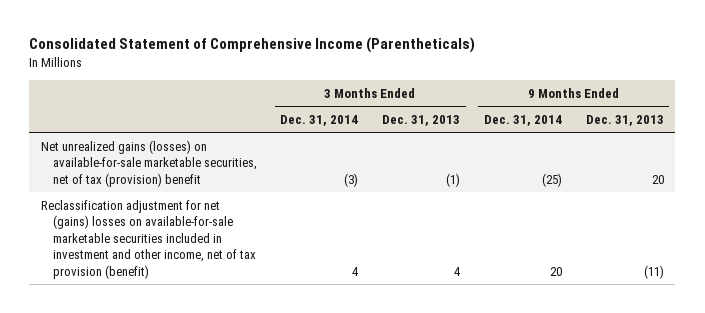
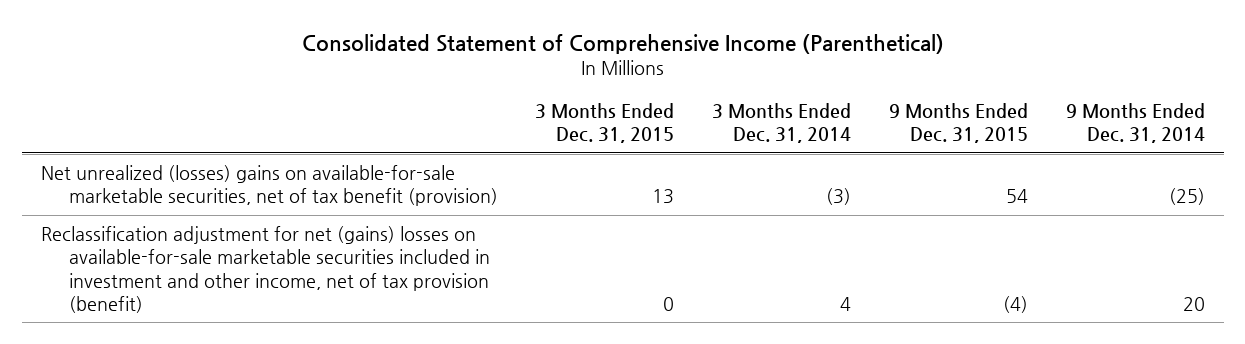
- Consolidated Statement of Comprehensive Income (Parentheticals)
+ Consolidated Statement of Comprehensive Income (Parenthetical)
- | 3 Months Ended Dec. 31, 2014 | 3 Months Ended Dec. 31, 2013 | 9 Months Ended Dec. 31, 2014 | 9 Months Ended Dec. 31, 2013
+ | 3 Months Ended Dec. 31, 2015 | 3 Months Ended Dec. 31, 2014 | 9 Months Ended Dec. 31, 2015 | 9 Months Ended Dec. 31, 2014
- Net unrealized gains (losses) on available-for-sale marketable securities, net of tax (provision) benefit | (3) | (1) | (25) | 20
+ Net unrealized (losses) gains on available-for-sale marketable securities, net of tax benefit (provision) | 13 | (3) | 54 | (25)

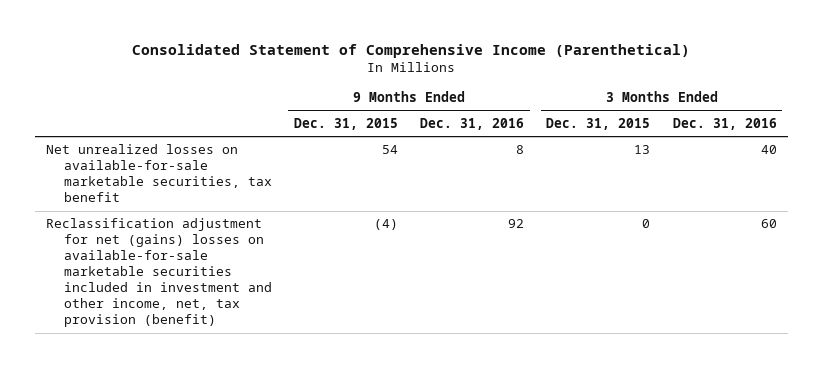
- | 3 Months Ended Dec. 31, 2015 | 3 Months Ended Dec. 31, 2014 | 9 Months Ended Dec. 31, 2015 | 9 Months Ended Dec. 31, 2014
+ | 9 Months Ended Dec. 31, 2015 | 9 Months Ended Dec. 31, 2016 | 3 Months Ended Dec. 31, 2015 | 3 Months Ended Dec. 31, 2016
- Net unrealized (losses) gains on available-for-sale marketable securities, net of tax benefit (provision) | 13 | (3) | 54 | (25)
- Reclassification adjustment for net (gains) losses on available-for-sale marketable securities included in investment and other income, net of tax provision (benefit) | 0 | 4 | (4) | 20
+ Net unrealized losses on available-for-sale marketable securities, tax benefit | 54 | 8 | 13 | 40
+ Reclassification adjustment for net (gains) losses on available-for-sale marketable securities included in investment and other income, net, tax provision (benefit) | (4) | 92 | 0 | 60

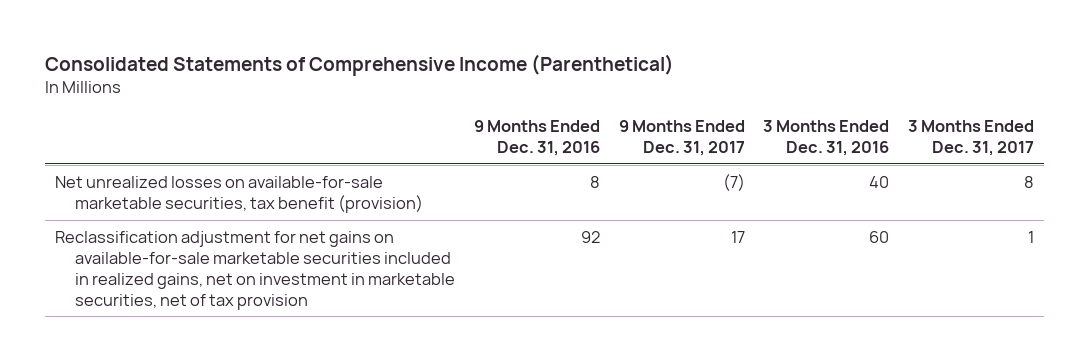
- Consolidated Statement of Comprehensive Income (Parenthetical)
+ Consolidated Statements of Comprehensive Income (Parenthetical)
- | 9 Months Ended Dec. 31, 2015 | 9 Months Ended Dec. 31, 2016 | 3 Months Ended Dec. 31, 2015 | 3 Months Ended Dec. 31, 2016
+ | 9 Months Ended Dec. 31, 2016 | 9 Months Ended Dec. 31, 2017 | 3 Months Ended Dec. 31, 2016 | 3 Months Ended Dec. 31, 2017
- Net unrealized losses on available-for-sale marketable securities, tax benefit | 54 | 8 | 13 | 40
- Reclassification adjustment for net (gains) losses on available-for-sale marketable securities included in investment and other income, net, tax provision (benefit) | (4) | 92 | 0 | 60
+ Net unrealized losses on available-for-sale marketable securities, tax benefit (provision) | 8 | (7) | 40 | 8
+ Reclassification adjustment for net gains on available-for-sale marketable securities included in realized gains, net on investment in marketable securities, net of tax provision | 92 | 17 | 60 | 1

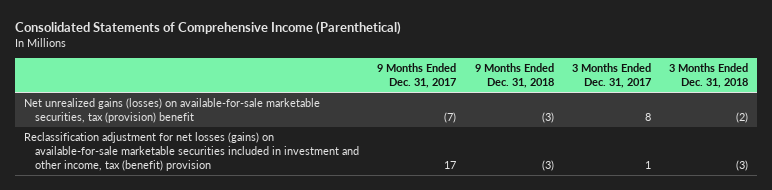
- | 9 Months Ended Dec. 31, 2016 | 9 Months Ended Dec. 31, 2017 | 3 Months Ended Dec. 31, 2016 | 3 Months Ended Dec. 31, 2017
+ | 9 Months Ended Dec. 31, 2017 | 9 Months Ended Dec. 31, 2018 | 3 Months Ended Dec. 31, 2017 | 3 Months Ended Dec. 31, 2018
- Net unrealized losses on available-for-sale marketable securities, tax benefit (provision) | 8 | (7) | 40 | 8
- Reclassification adjustment for net gains on available-for-sale marketable securities included in realized gains, net on investment in marketable securities, net of tax provision | 92 | 17 | 60 | 1
+ Net unrealized gains (losses) on available-for-sale marketable securities, tax (provision) benefit | (7) | (3) | 8 | (2)
+ Reclassification adjustment for net losses (gains) on available-for-sale marketable securities included in investment and other income, tax (benefit) provision | 17 | (3) | 1 | (3)

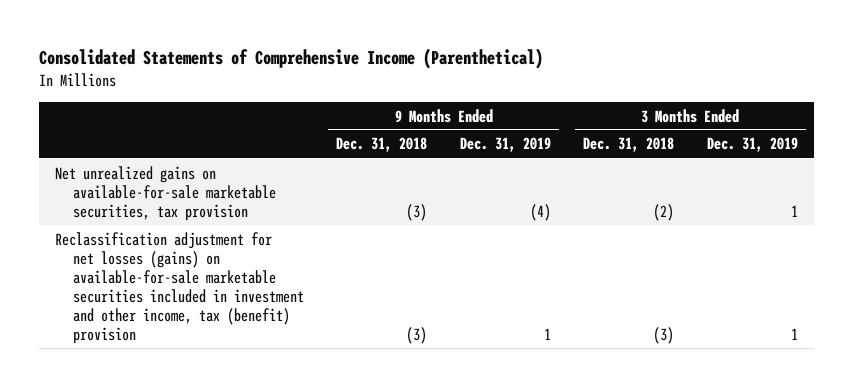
- | 9 Months Ended Dec. 31, 2017 | 9 Months Ended Dec. 31, 2018 | 3 Months Ended Dec. 31, 2017 | 3 Months Ended Dec. 31, 2018
+ | 9 Months Ended Dec. 31, 2018 | 9 Months Ended Dec. 31, 2019 | 3 Months Ended Dec. 31, 2018 | 3 Months Ended Dec. 31, 2019
- Net unrealized gains (losses) on available-for-sale marketable securities, tax (provision) benefit | (7) | (3) | 8 | (2)
+ Net unrealized gains on available-for-sale marketable securities, tax provision | (3) | (4) | (2) | 1

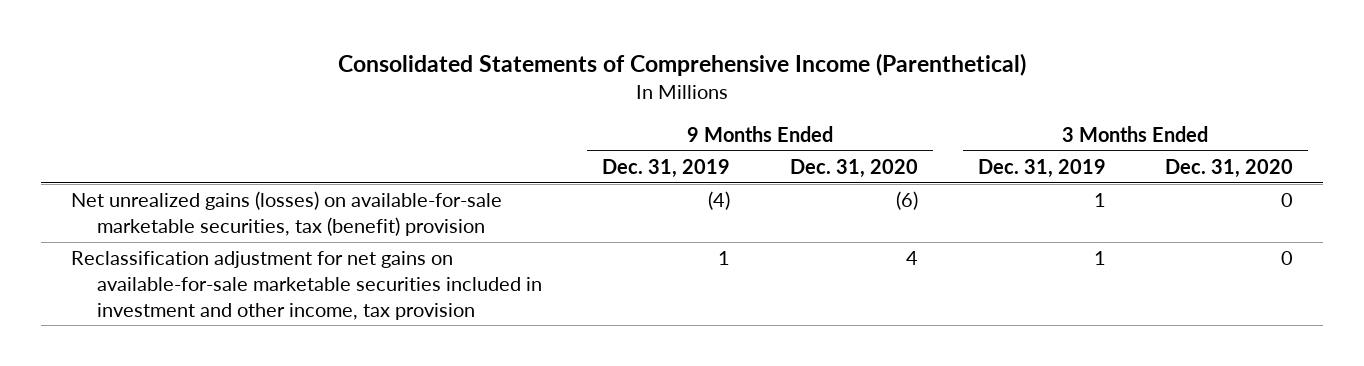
- | 9 Months Ended Dec. 31, 2018 | 9 Months Ended Dec. 31, 2019 | 3 Months Ended Dec. 31, 2018 | 3 Months Ended Dec. 31, 2019
+ | 9 Months Ended Dec. 31, 2019 | 9 Months Ended Dec. 31, 2020 | 3 Months Ended Dec. 31, 2019 | 3 Months Ended Dec. 31, 2020
- Net unrealized gains on available-for-sale marketable securities, tax provision | (3) | (4) | (2) | 1
- Reclassification adjustment for net losses (gains) on available-for-sale marketable securities included in investment and other income, tax (benefit) provision | (3) | 1 | (3) | 1
+ Net unrealized gains (losses) on available-for-sale marketable securities, tax (benefit) provision | (4) | (6) | 1 | 0
+ Reclassification adjustment for net gains on available-for-sale marketable securities included in investment and other income, tax provision | 1 | 4 | 1 | 0

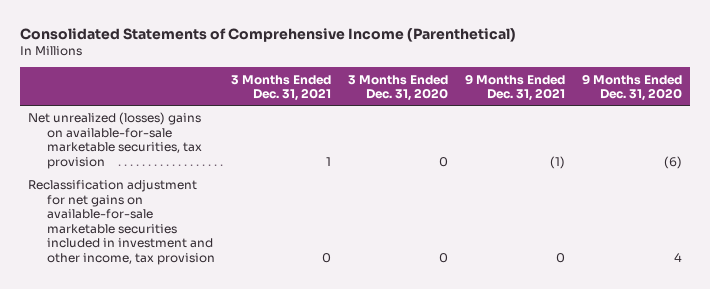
- | 9 Months Ended Dec. 31, 2019 | 9 Months Ended Dec. 31, 2020 | 3 Months Ended Dec. 31, 2019 | 3 Months Ended Dec. 31, 2020
+ | 3 Months Ended Dec. 31, 2021 | 3 Months Ended Dec. 31, 2020 | 9 Months Ended Dec. 31, 2021 | 9 Months Ended Dec. 31, 2020
- Net unrealized gains (losses) on available-for-sale marketable securities, tax (benefit) provision | (4) | (6) | 1 | 0
+ Net unrealized (losses) gains on available-for-sale marketable securities, tax provision | 1 | 0 | (1) | (6)

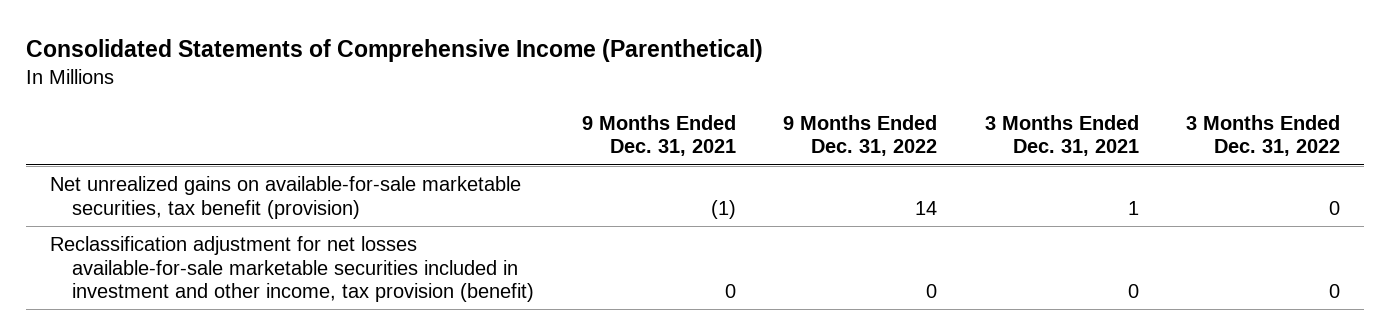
- | 3 Months Ended Dec. 31, 2021 | 3 Months Ended Dec. 31, 2020 | 9 Months Ended Dec. 31, 2021 | 9 Months Ended Dec. 31, 2020
+ | 9 Months Ended Dec. 31, 2021 | 9 Months Ended Dec. 31, 2022 | 3 Months Ended Dec. 31, 2021 | 3 Months Ended Dec. 31, 2022
- Net unrealized (losses) gains on available-for-sale marketable securities, tax provision | 1 | 0 | (1) | (6)
- Reclassification adjustment for net gains on available-for-sale marketable securities included in investment and other income, tax provision | 0 | 0 | 0 | 4
+ Net unrealized gains on available-for-sale marketable securities, tax benefit (provision) | (1) | 14 | 1 | 0
+ Reclassification adjustment for net losses available-for-sale marketable securities included in investment and other income, tax provision (benefit) | 0 | 0 | 0 | 0

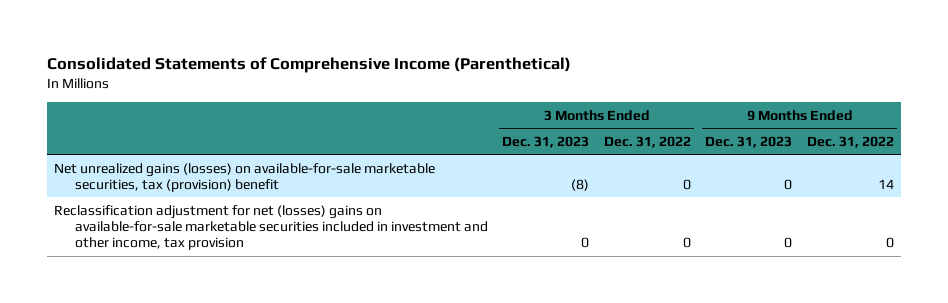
- | 9 Months Ended Dec. 31, 2021 | 9 Months Ended Dec. 31, 2022 | 3 Months Ended Dec. 31, 2021 | 3 Months Ended Dec. 31, 2022
+ | 3 Months Ended Dec. 31, 2023 | 3 Months Ended Dec. 31, 2022 | 9 Months Ended Dec. 31, 2023 | 9 Months Ended Dec. 31, 2022
- Net unrealized gains on available-for-sale marketable securities, tax benefit (provision) | (1) | 14 | 1 | 0
- Reclassification adjustment for net losses available-for-sale marketable securities included in investment and other income, tax provision (benefit) | 0 | 0 | 0 | 0
+ Net unrealized gains (losses) on available-for-sale marketable securities, tax (provision) benefit | (8) | 0 | 0 | 14
+ Reclassification adjustment for net (losses) gains on available-for-sale marketable securities included in investment and other income, tax provision | 0 | 0 | 0 | 0

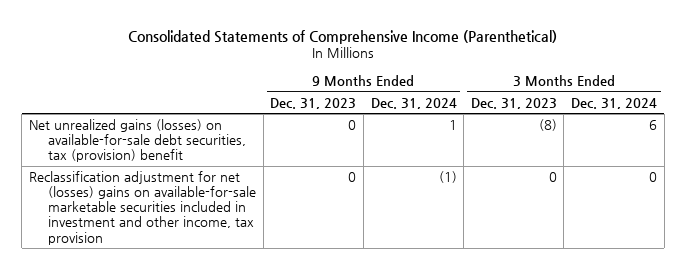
- | 3 Months Ended Dec. 31, 2023 | 3 Months Ended Dec. 31, 2022 | 9 Months Ended Dec. 31, 2023 | 9 Months Ended Dec. 31, 2022
+ | 9 Months Ended Dec. 31, 2023 | 9 Months Ended Dec. 31, 2024 | 3 Months Ended Dec. 31, 2023 | 3 Months Ended Dec. 31, 2024
- Net unrealized gains (losses) on available-for-sale marketable securities, tax (provision) benefit | (8) | 0 | 0 | 14
+ Net unrealized gains (losses) on available-for-sale debt securities, tax (provision) benefit | 0 | 1 | (8) | 6

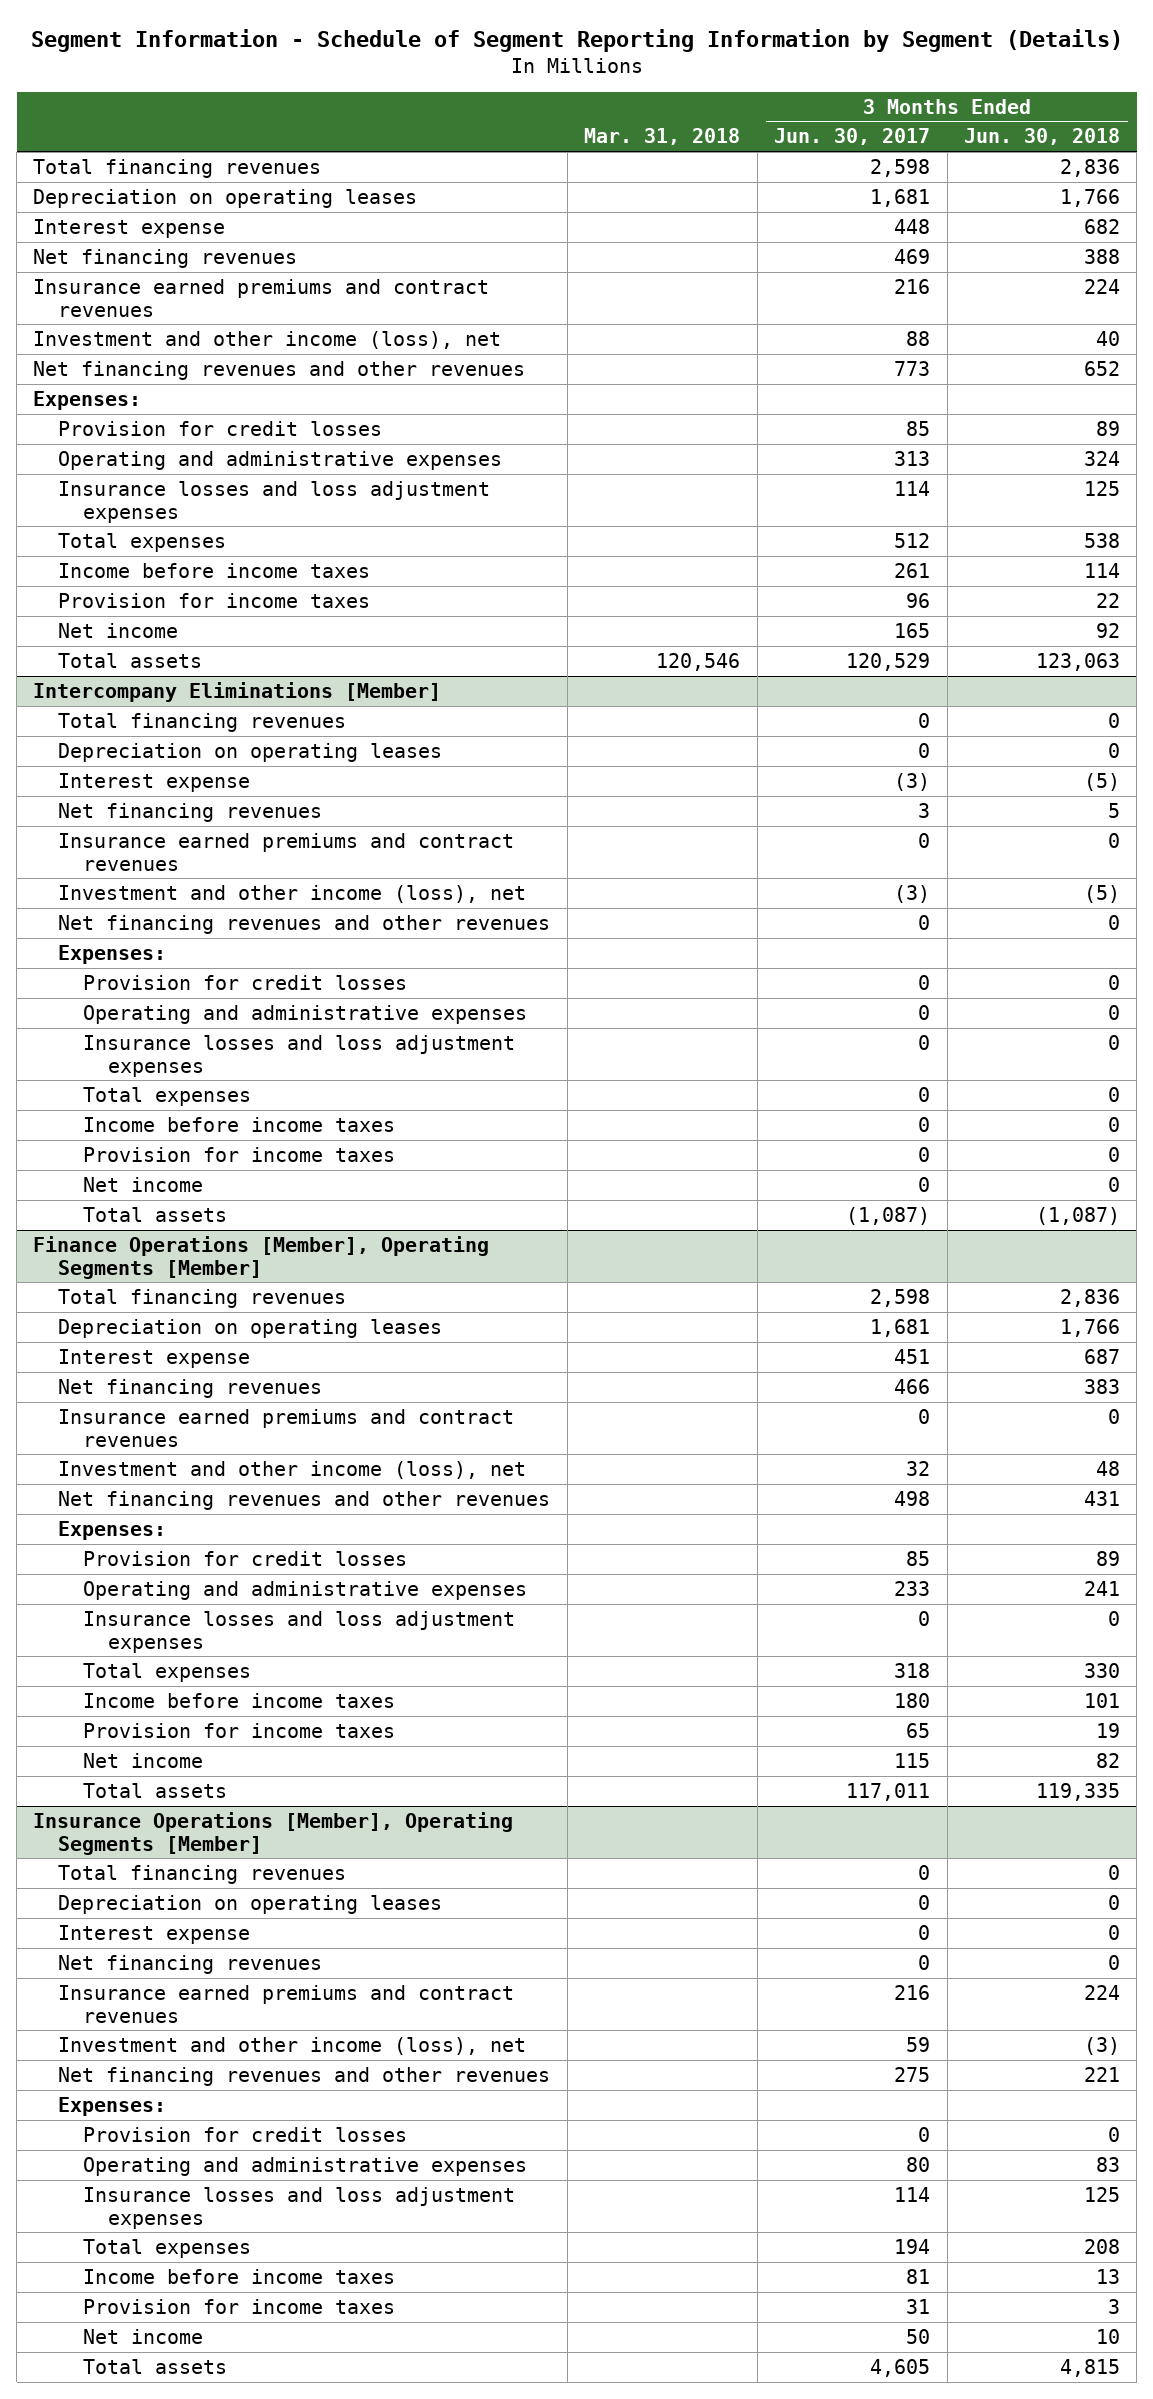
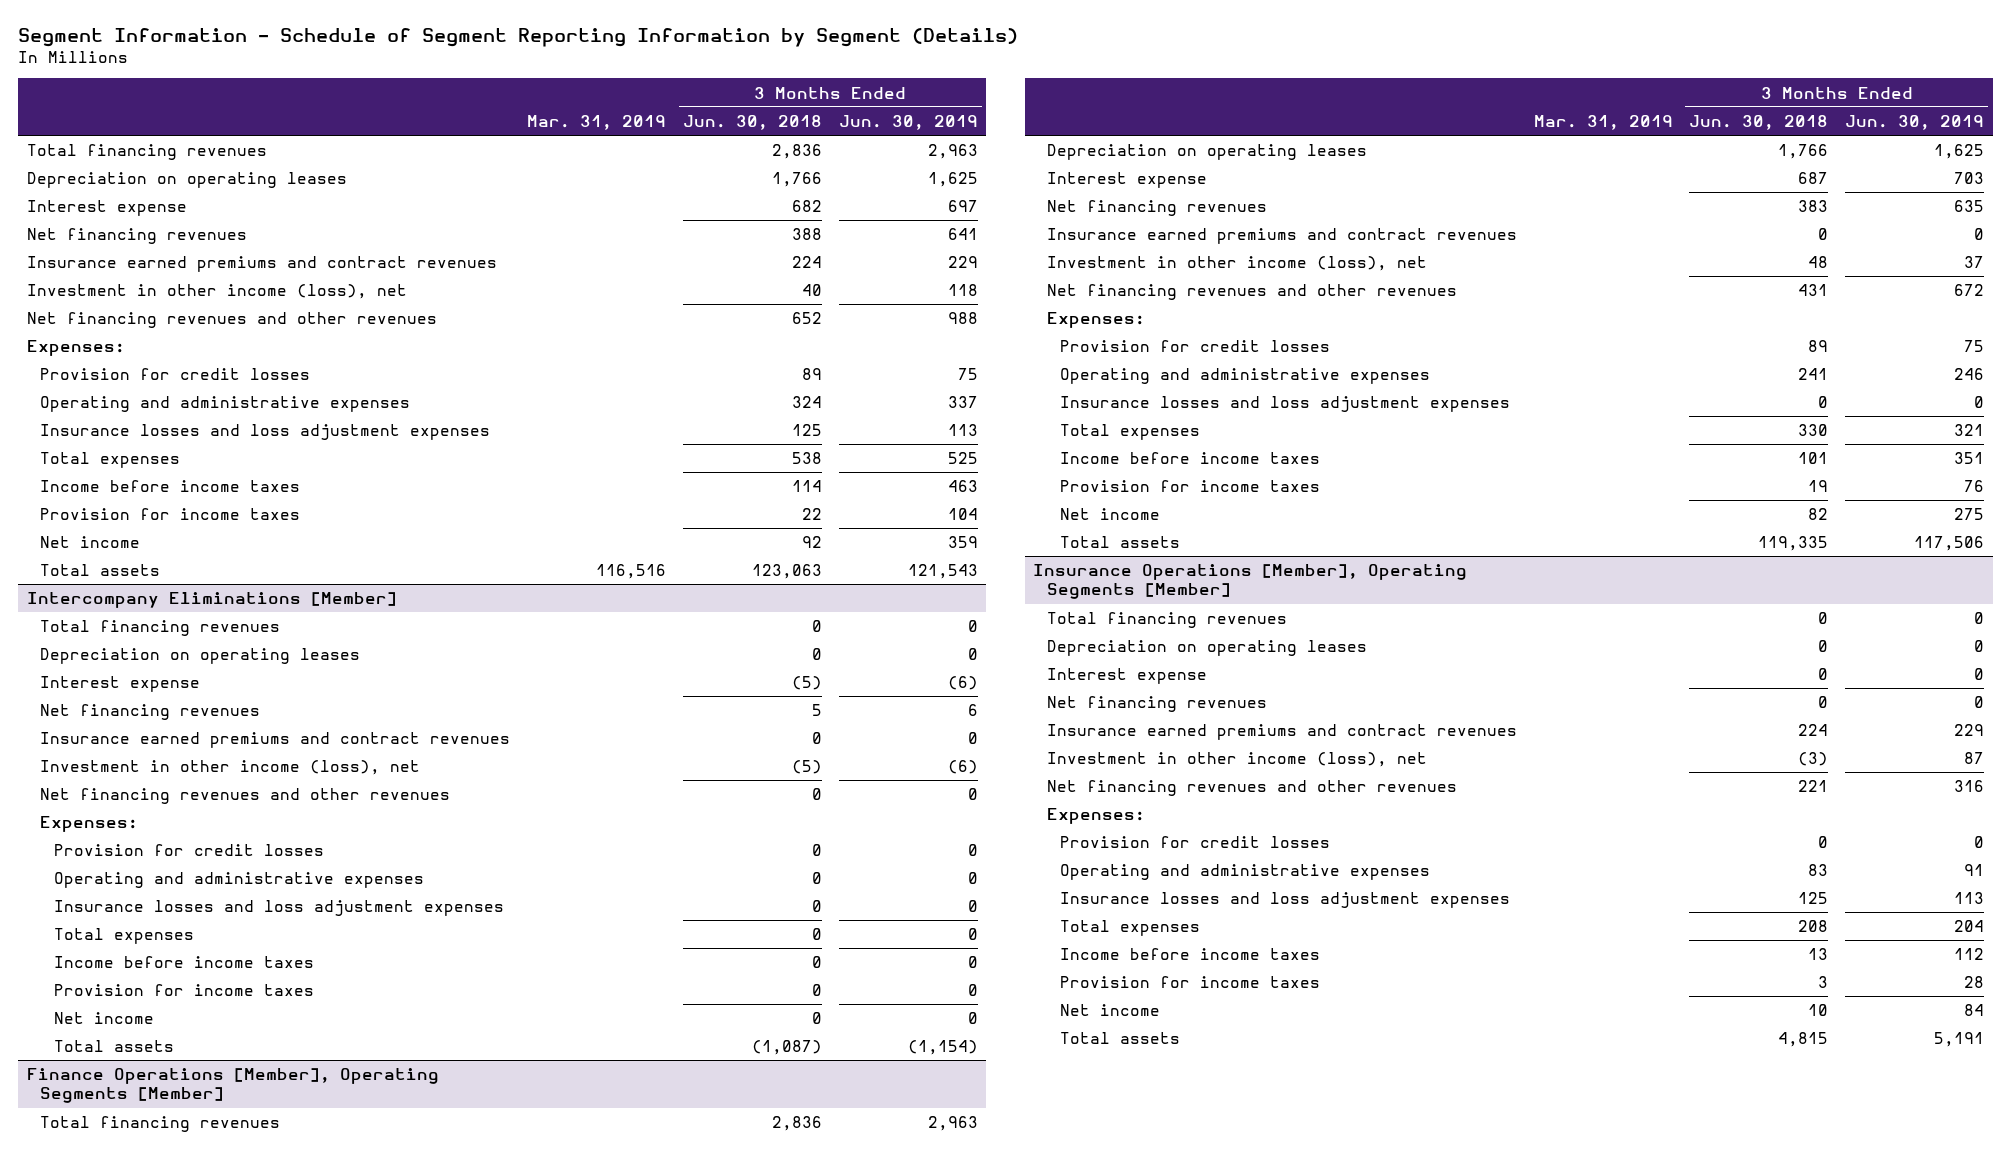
- | Mar. 31, 2018 | 3 Months Ended Jun. 30, 2017 | 3 Months Ended Jun. 30, 2018
+ | Mar. 31, 2019 | 3 Months Ended Jun. 30, 2018 | 3 Months Ended Jun. 30, 2019
- Investment and other income (loss), net | | 88 | 40
+ Investment in other income (loss), net | | 40 | 118
@ Intercompany Eliminations [Member]
- Investment and other income (loss), net | | (3) | (5)
+ Investment in other income (loss), net | | (5) | (6)
@ Finance Operations [Member], Operating Segments [Member]
- Investment and other income (loss), net | | 32 | 48
+ Investment in other income (loss), net | | 48 | 37
@ Insurance Operations [Member], Operating Segments [Member]
- Investment and other income (loss), net | | 59 | (3)
+ Investment in other income (loss), net | | (3) | 87

